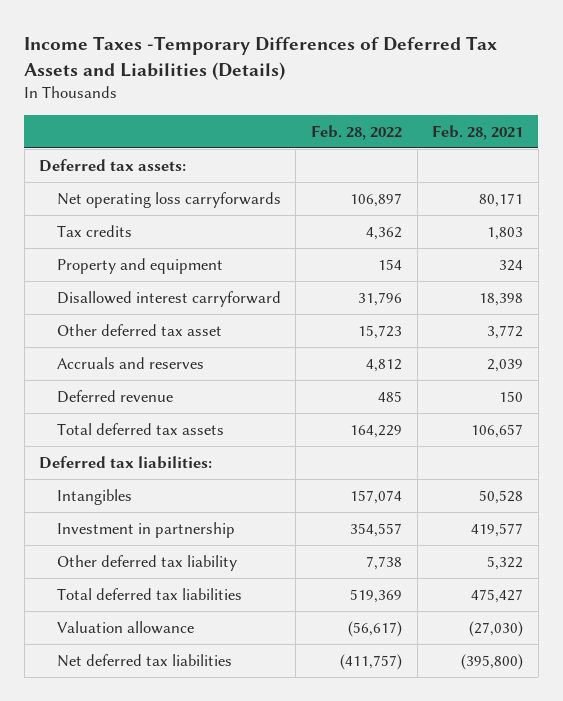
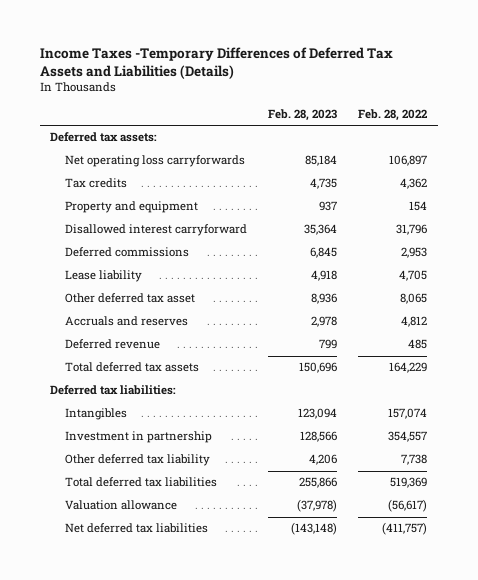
- | Feb. 28, 2022 | Feb. 28, 2021
+ | Feb. 28, 2023 | Feb. 28, 2022
- Other deferred tax asset | 15,723 | 3,772
+ Deferred commissions | 6,845 | 2,953
+ Lease liability | 4,918 | 4,705
+ Other deferred tax asset | 8,936 | 8,065

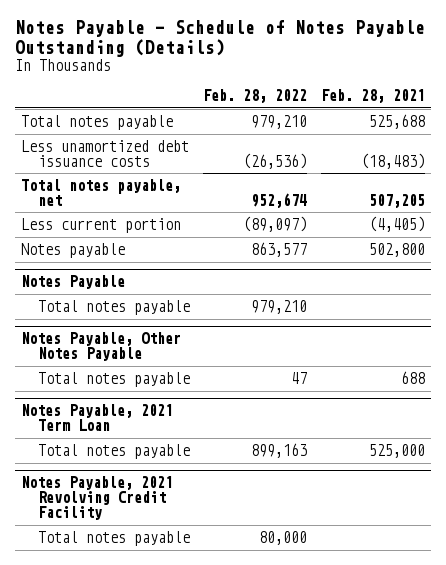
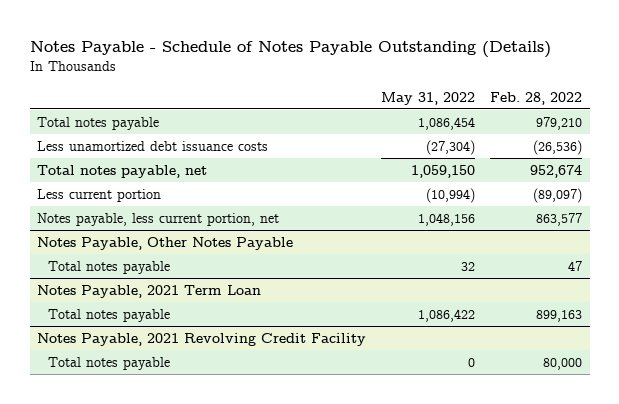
- | Feb. 28, 2022 | Feb. 28, 2021
+ | May 31, 2022 | Feb. 28, 2022
- Notes payable | 863,577 | 502,800
- Notes Payable
- Total notes payable | 979,210 |
+ Notes payable, less current portion, net | 1,048,156 | 863,577

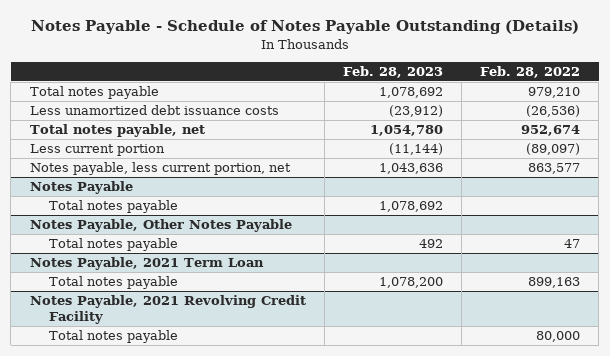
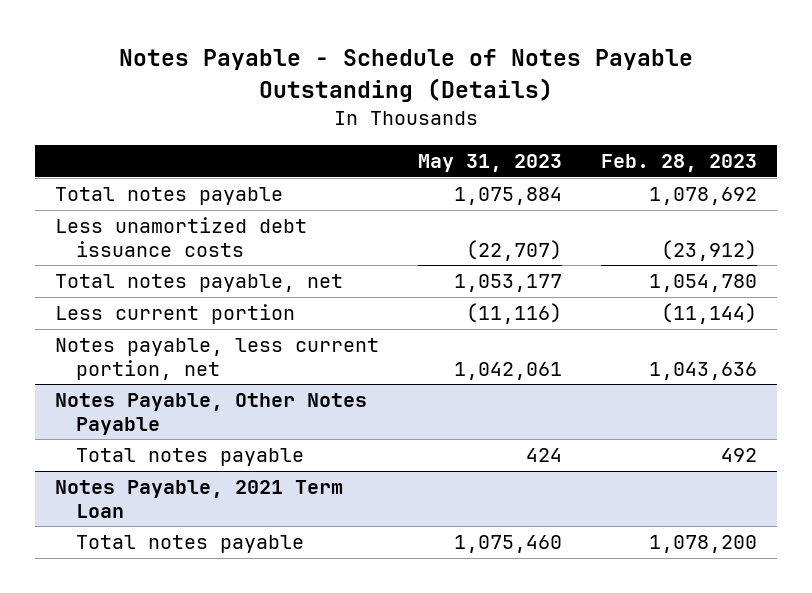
- | Feb. 28, 2023 | Feb. 28, 2022
+ | May 31, 2023 | Feb. 28, 2023
- Notes Payable
- Total notes payable | 1,078,692 |
- Notes Payable, 2021 Revolving Credit Facility
- Total notes payable | | 80,000

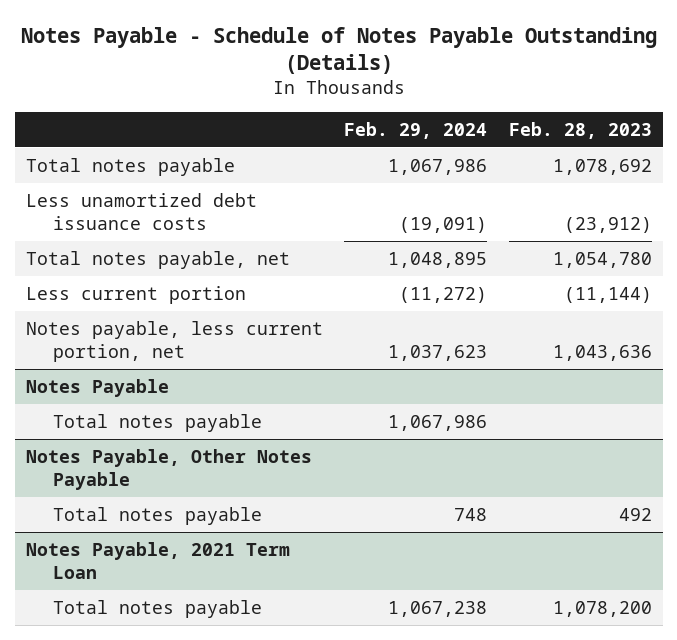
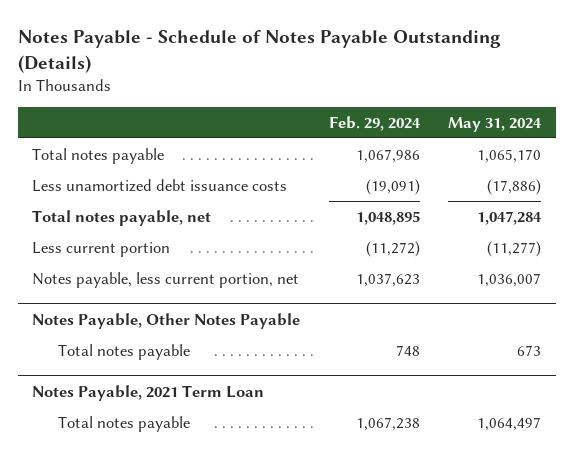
- | Feb. 29, 2024 | Feb. 28, 2023
+ | Feb. 29, 2024 | May 31, 2024
- Notes Payable
- Total notes payable | 1,067,986 |

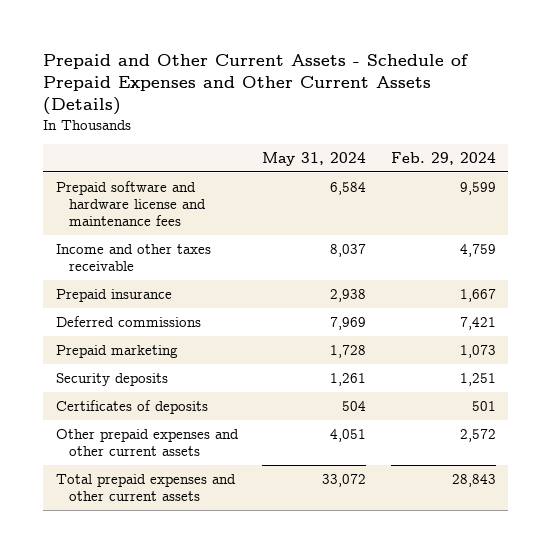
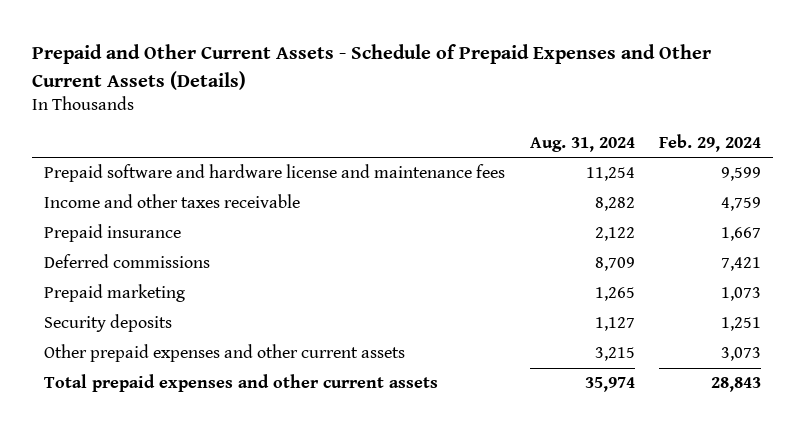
- | May 31, 2024 | Feb. 29, 2024
+ | Aug. 31, 2024 | Feb. 29, 2024
- Certificates of deposits | 504 | 501
- Other prepaid expenses and other current assets | 4,051 | 2,572
+ Other prepaid expenses and other current assets | 3,215 | 3,073

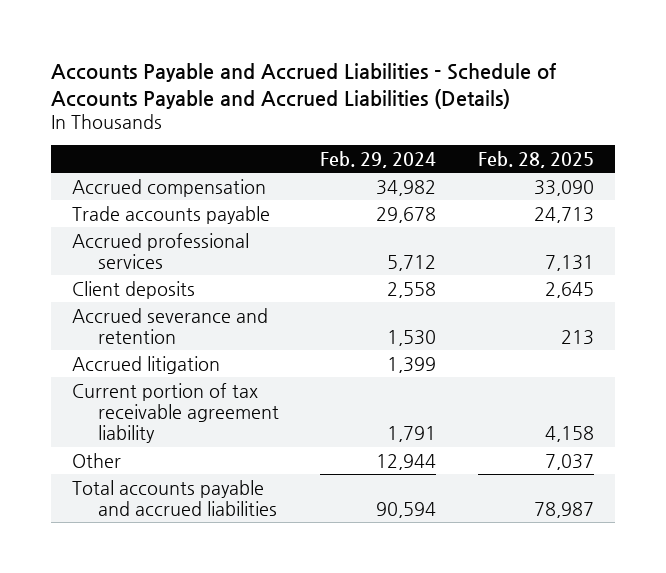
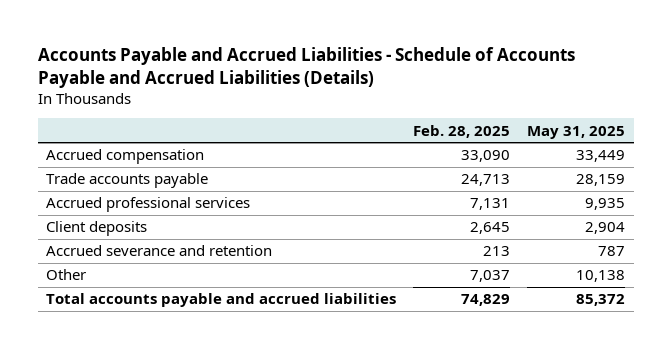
- | Feb. 29, 2024 | Feb. 28, 2025
+ | Feb. 28, 2025 | May 31, 2025
- Accrued litigation | 1,399 |
- Current portion of tax receivable agreement liability | 1,791 | 4,158
- Total accounts payable and accrued liabilities | 90,594 | 78,987
+ Total accounts payable and accrued liabilities | 74,829 | 85,372

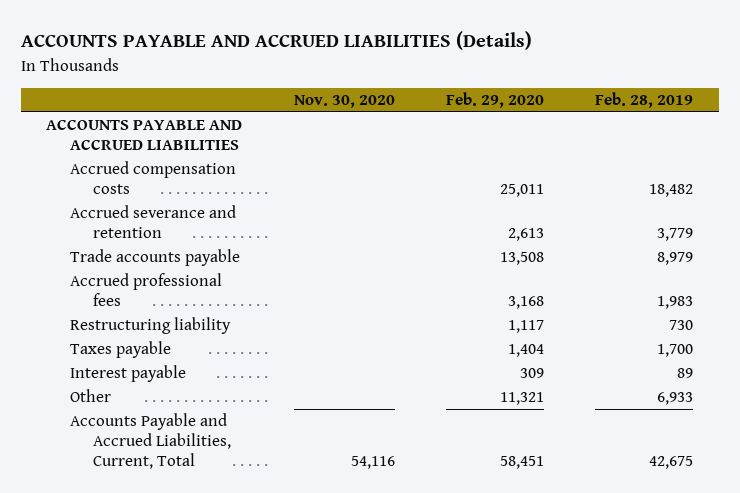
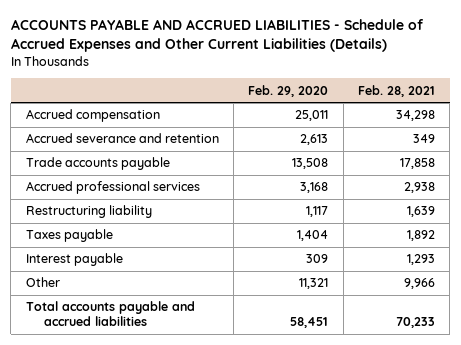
- ACCOUNTS PAYABLE AND ACCRUED LIABILITIES (Details)
+ ACCOUNTS PAYABLE AND ACCRUED LIABILITIES - Schedule of Accrued Expenses and Other Current Liabilities (Details)
- | Nov. 30, 2020 | Feb. 29, 2020 | Feb. 28, 2019
+ | Feb. 29, 2020 | Feb. 28, 2021
- ACCOUNTS PAYABLE AND ACCRUED LIABILITIES
- Accrued compensation costs | | 25,011 | 18,482
+ Accrued compensation | 25,011 | 34,298
- Accrued professional fees | | 3,168 | 1,983
+ Accrued professional services | 3,168 | 2,938
- Accounts Payable and Accrued Liabilities, Current, Total | 54,116 | 58,451 | 42,675
+ Total accounts payable and accrued liabilities | 58,451 | 70,233

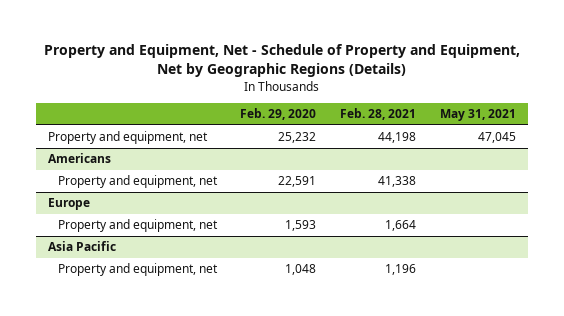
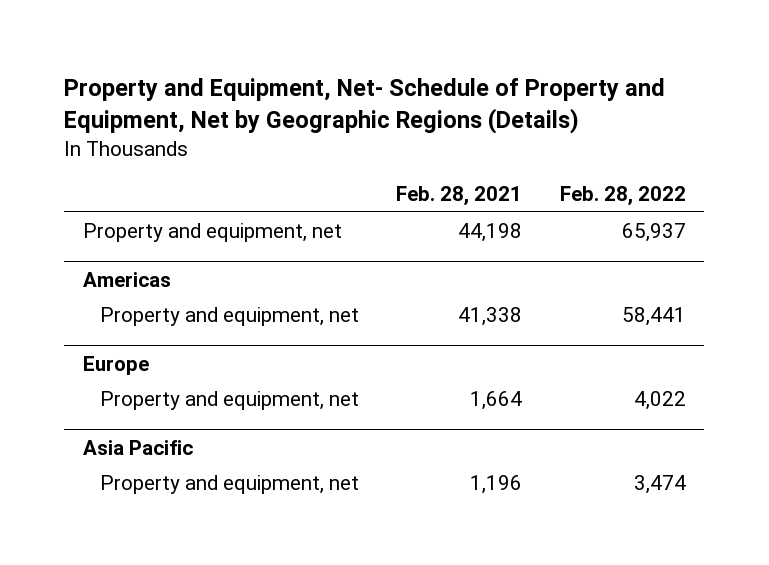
- Property and Equipment, Net - Schedule of Property and Equipment, Net by Geographic Regions (Details)
+ Property and Equipment, Net- Schedule of Property and Equipment, Net by Geographic Regions (Details)
- | Feb. 29, 2020 | Feb. 28, 2021 | May 31, 2021
+ | Feb. 28, 2021 | Feb. 28, 2022
- Americans
+ Americas

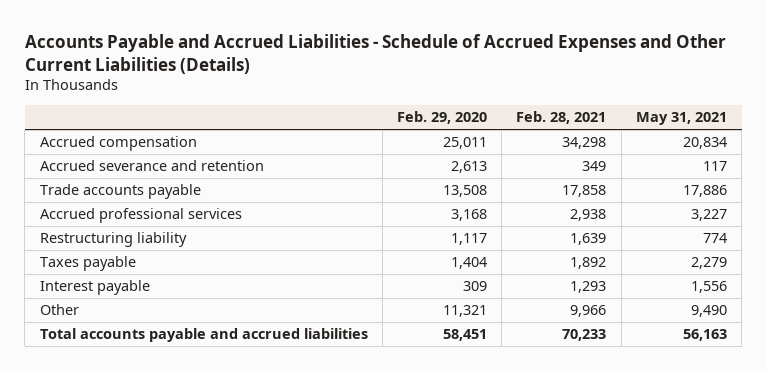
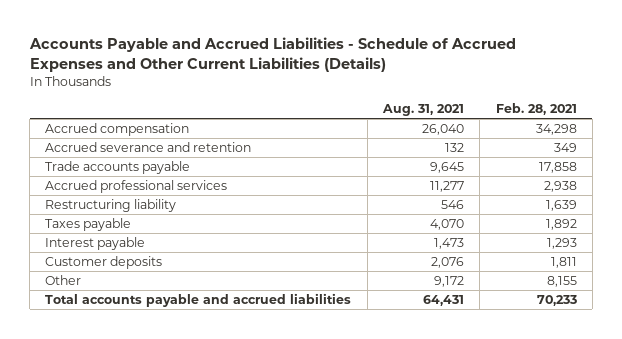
- | Feb. 29, 2020 | Feb. 28, 2021 | May 31, 2021
+ | Aug. 31, 2021 | Feb. 28, 2021
- Other | 11,321 | 9,966 | 9,490
+ Customer deposits | 2,076 | 1,811
+ Other | 9,172 | 8,155

